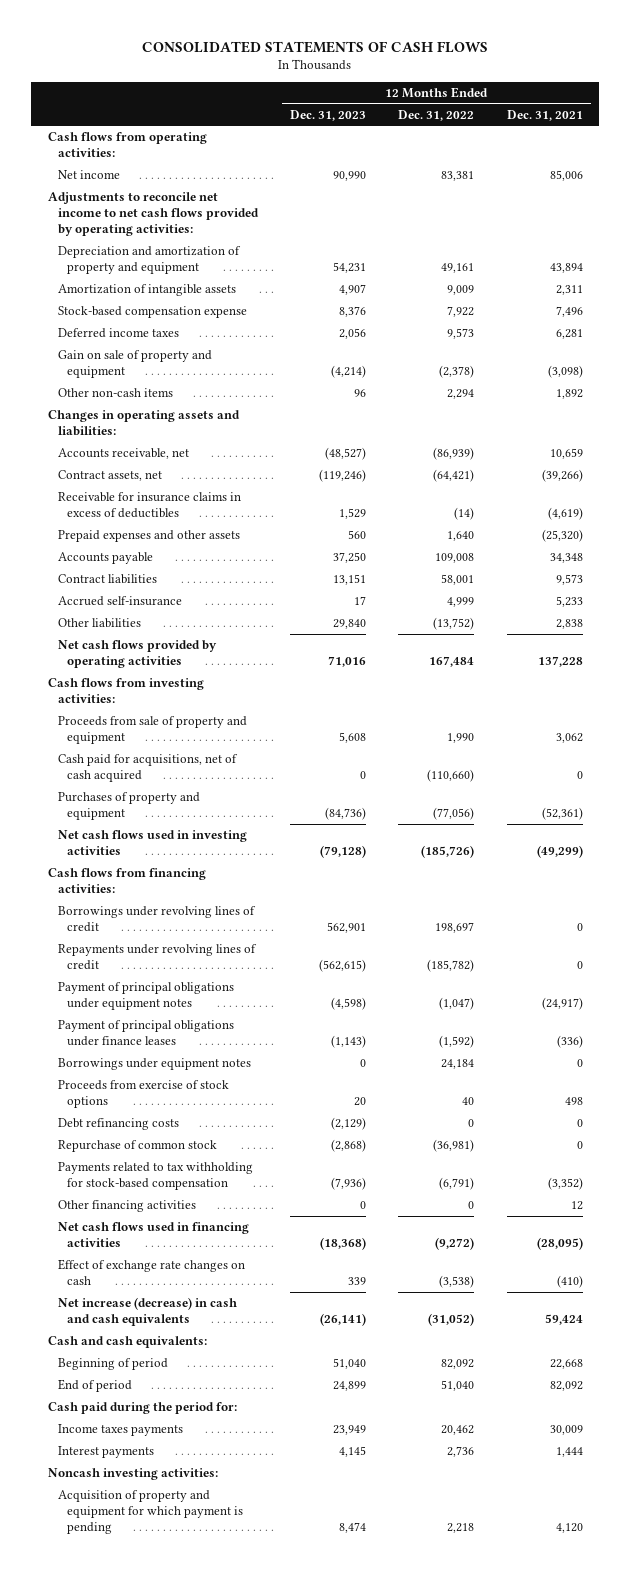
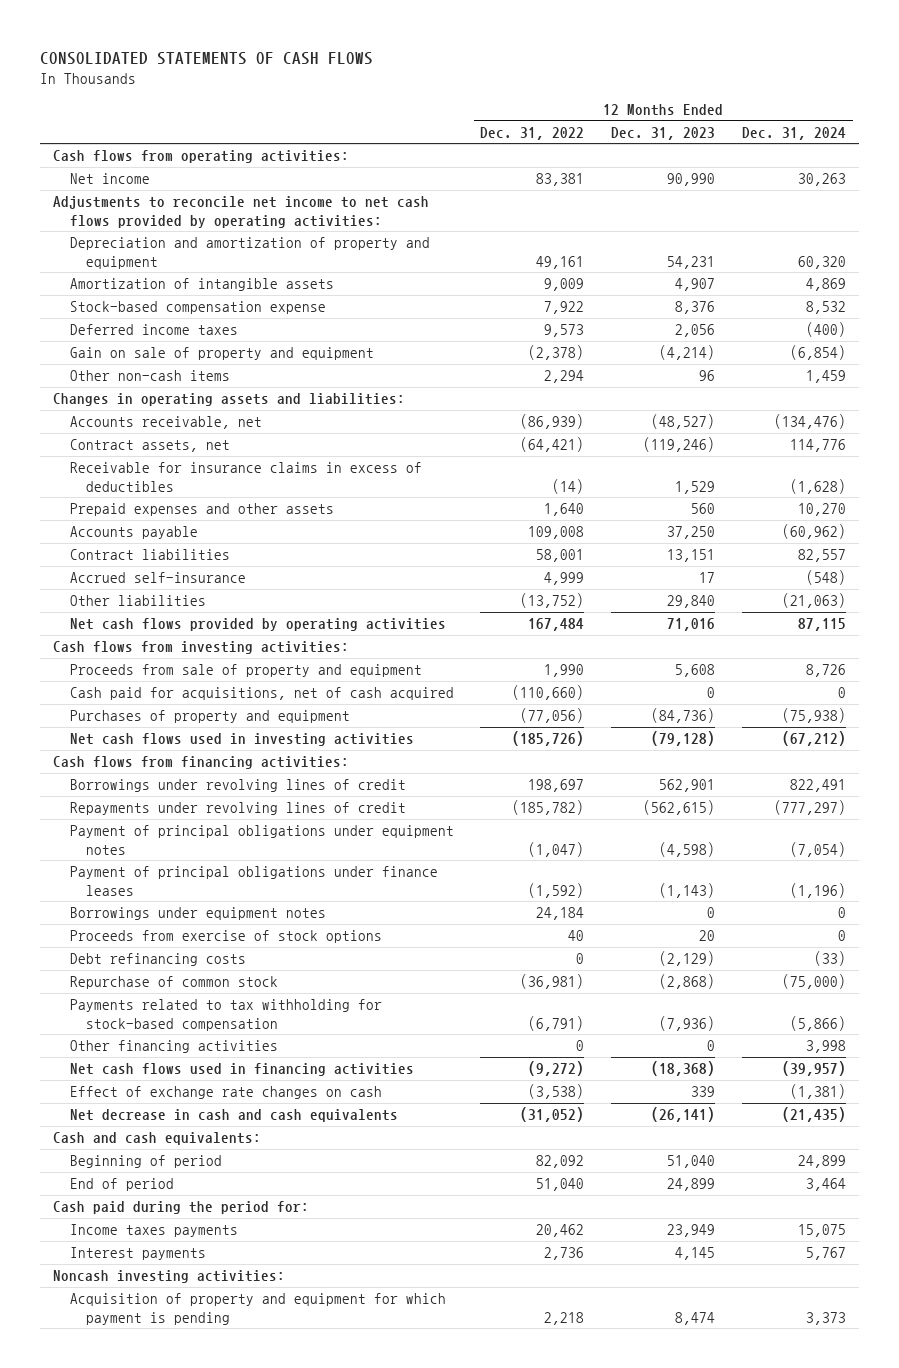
- | 12 Months Ended Dec. 31, 2023 | 12 Months Ended Dec. 31, 2022 | 12 Months Ended Dec. 31, 2021
+ | 12 Months Ended Dec. 31, 2022 | 12 Months Ended Dec. 31, 2023 | 12 Months Ended Dec. 31, 2024
- Net increase (decrease) in cash and cash equivalents | (26,141) | (31,052) | 59,424
+ Net decrease in cash and cash equivalents | (31,052) | (26,141) | (21,435)

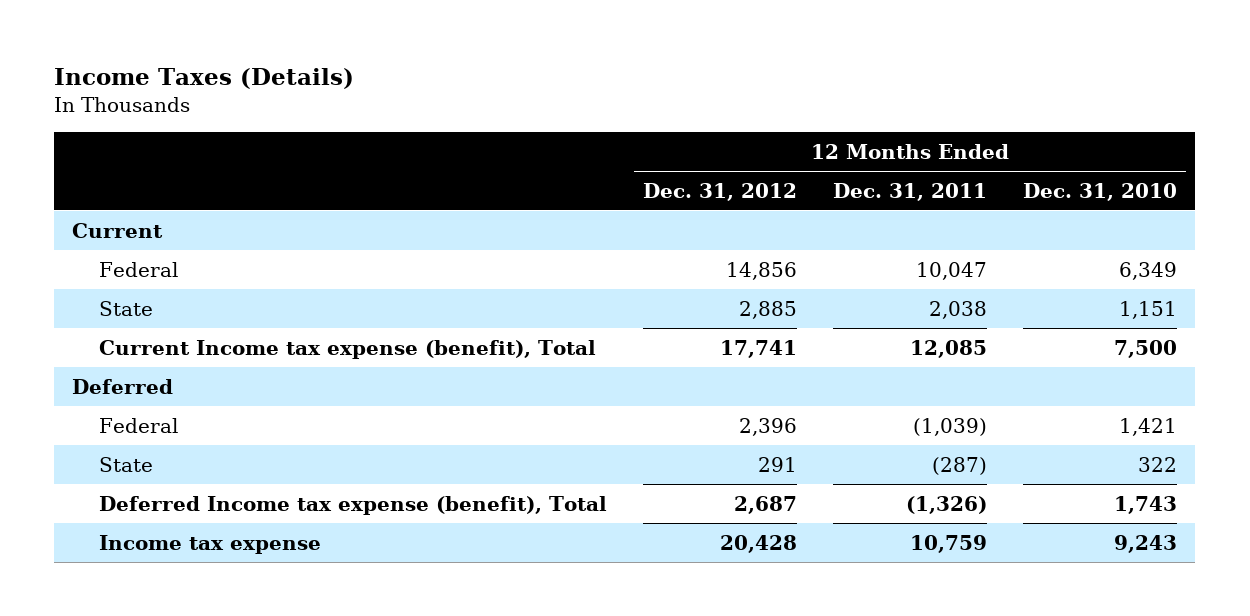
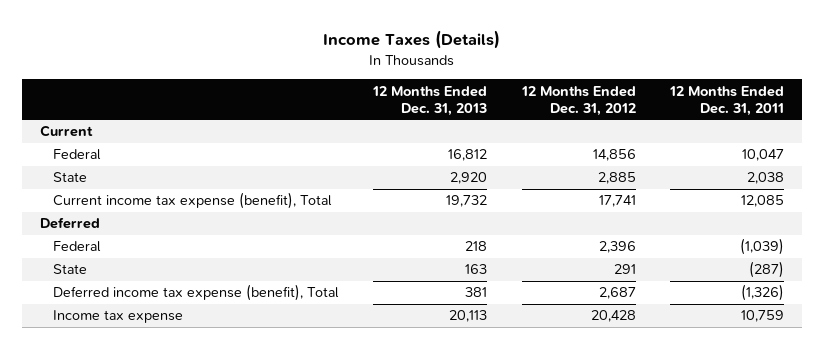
- | 12 Months Ended Dec. 31, 2012 | 12 Months Ended Dec. 31, 2011 | 12 Months Ended Dec. 31, 2010
+ | 12 Months Ended Dec. 31, 2013 | 12 Months Ended Dec. 31, 2012 | 12 Months Ended Dec. 31, 2011
- Current Income tax expense (benefit), Total | 17,741 | 12,085 | 7,500
+ Current income tax expense (benefit), Total | 19,732 | 17,741 | 12,085
- Deferred Income tax expense (benefit), Total | 2,687 | (1,326) | 1,743
+ Deferred income tax expense (benefit), Total | 381 | 2,687 | (1,326)

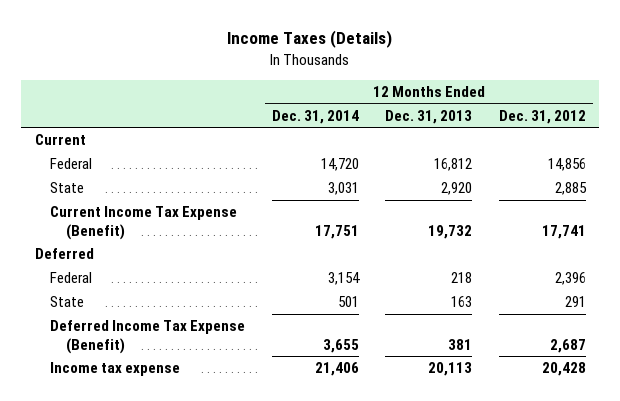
- | 12 Months Ended Dec. 31, 2013 | 12 Months Ended Dec. 31, 2012 | 12 Months Ended Dec. 31, 2011
+ | 12 Months Ended Dec. 31, 2014 | 12 Months Ended Dec. 31, 2013 | 12 Months Ended Dec. 31, 2012
- Current income tax expense (benefit), Total | 19,732 | 17,741 | 12,085
+ Current Income Tax Expense (Benefit) | 17,751 | 19,732 | 17,741
- Deferred income tax expense (benefit), Total | 381 | 2,687 | (1,326)
+ Deferred Income Tax Expense (Benefit) | 3,655 | 381 | 2,687

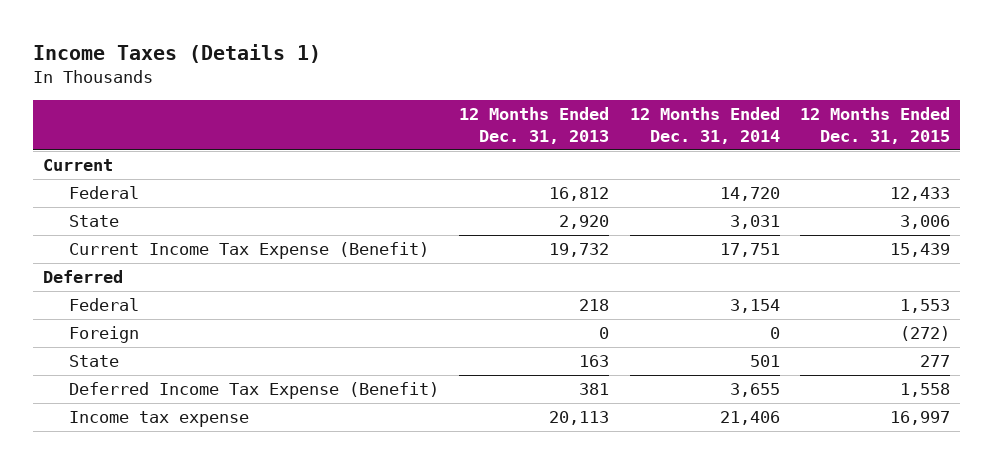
- Income Taxes (Details)
+ Income Taxes (Details 1)
- | 12 Months Ended Dec. 31, 2014 | 12 Months Ended Dec. 31, 2013 | 12 Months Ended Dec. 31, 2012
+ | 12 Months Ended Dec. 31, 2013 | 12 Months Ended Dec. 31, 2014 | 12 Months Ended Dec. 31, 2015
+ Foreign | 0 | 0 | (272)

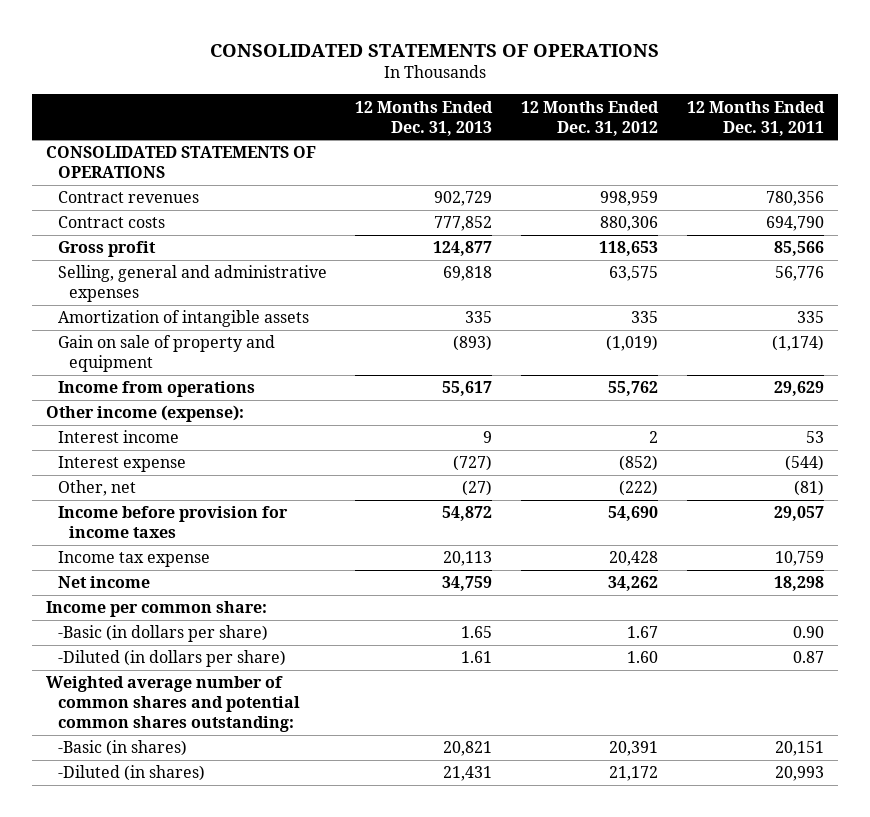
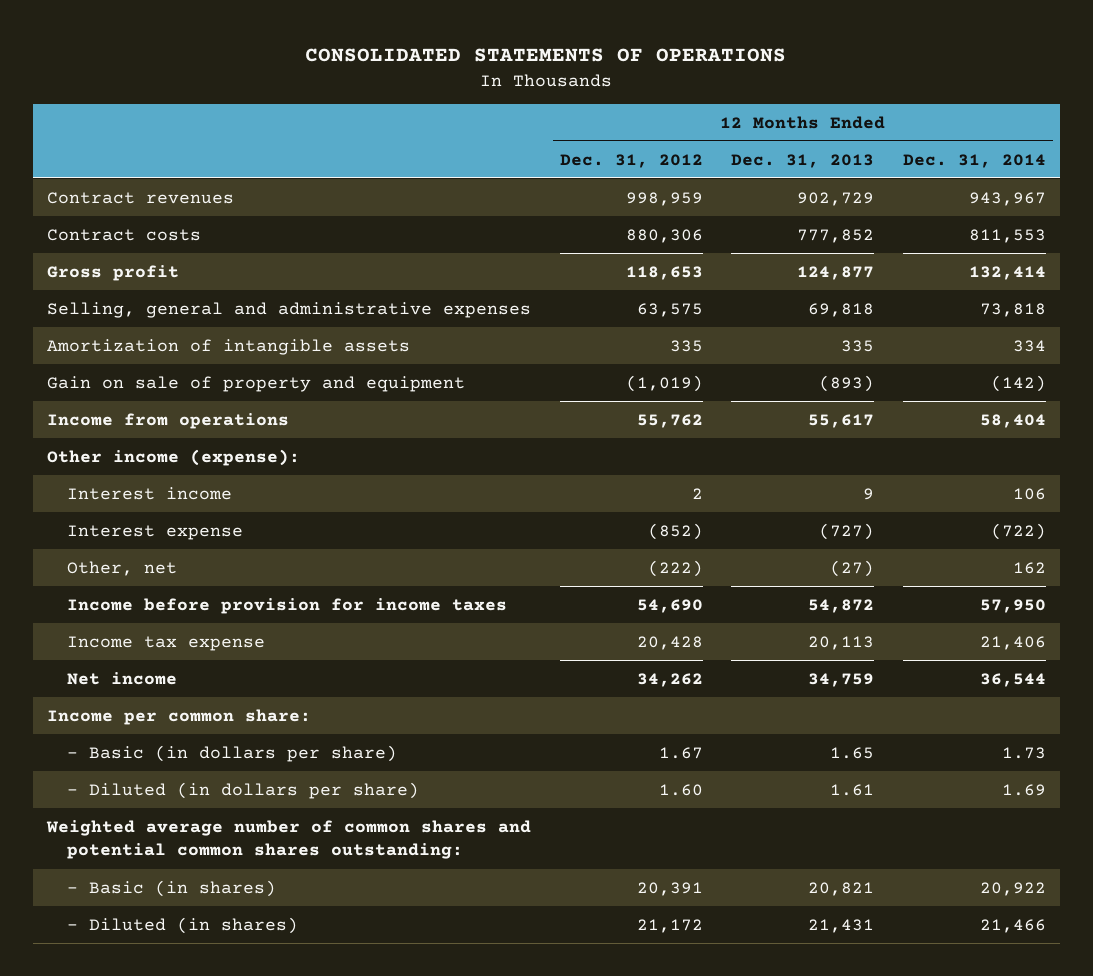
- | 12 Months Ended Dec. 31, 2013 | 12 Months Ended Dec. 31, 2012 | 12 Months Ended Dec. 31, 2011
+ | 12 Months Ended Dec. 31, 2012 | 12 Months Ended Dec. 31, 2013 | 12 Months Ended Dec. 31, 2014
- CONSOLIDATED STATEMENTS OF OPERATIONS
- -Basic (in dollars per share) | 1.65 | 1.67 | 0.90
- -Diluted (in dollars per share) | 1.61 | 1.60 | 0.87
+ - Basic (in dollars per share) | 1.67 | 1.65 | 1.73
+ - Diluted (in dollars per share) | 1.60 | 1.61 | 1.69
- -Basic (in shares) | 20,821 | 20,391 | 20,151
- -Diluted (in shares) | 21,431 | 21,172 | 20,993
+ - Basic (in shares) | 20,391 | 20,821 | 20,922
+ - Diluted (in shares) | 21,172 | 21,431 | 21,466

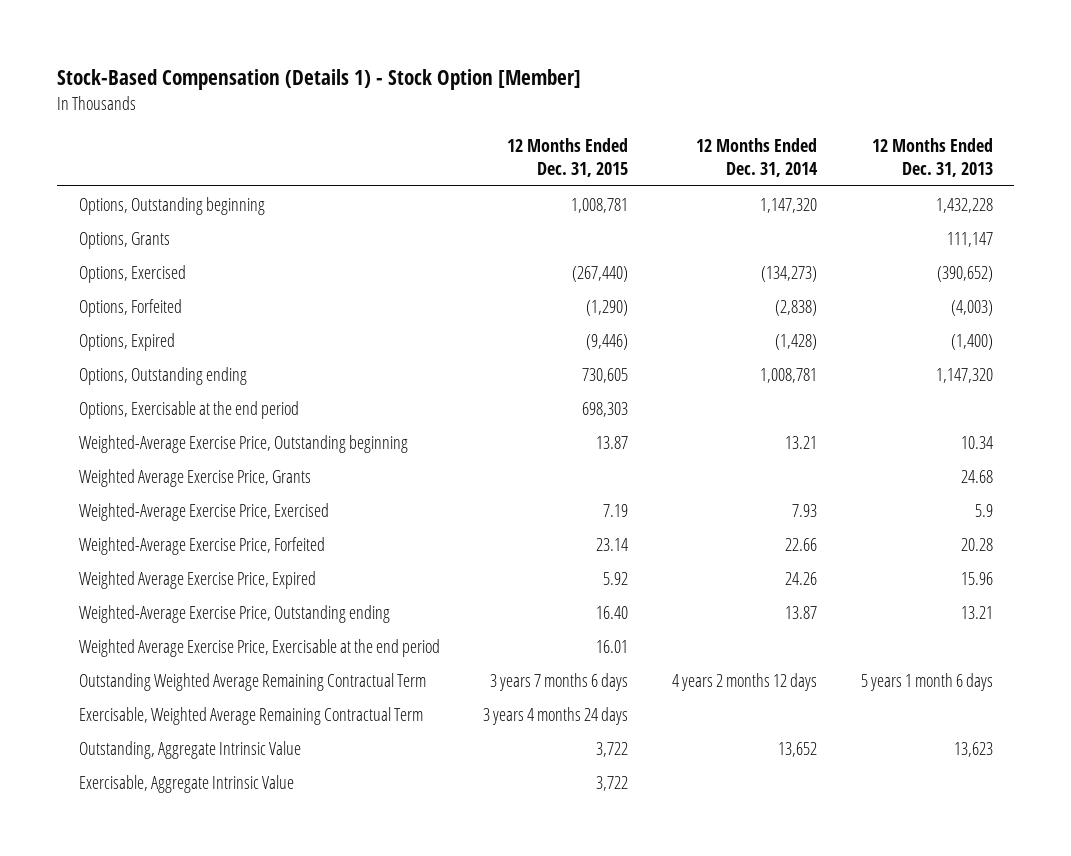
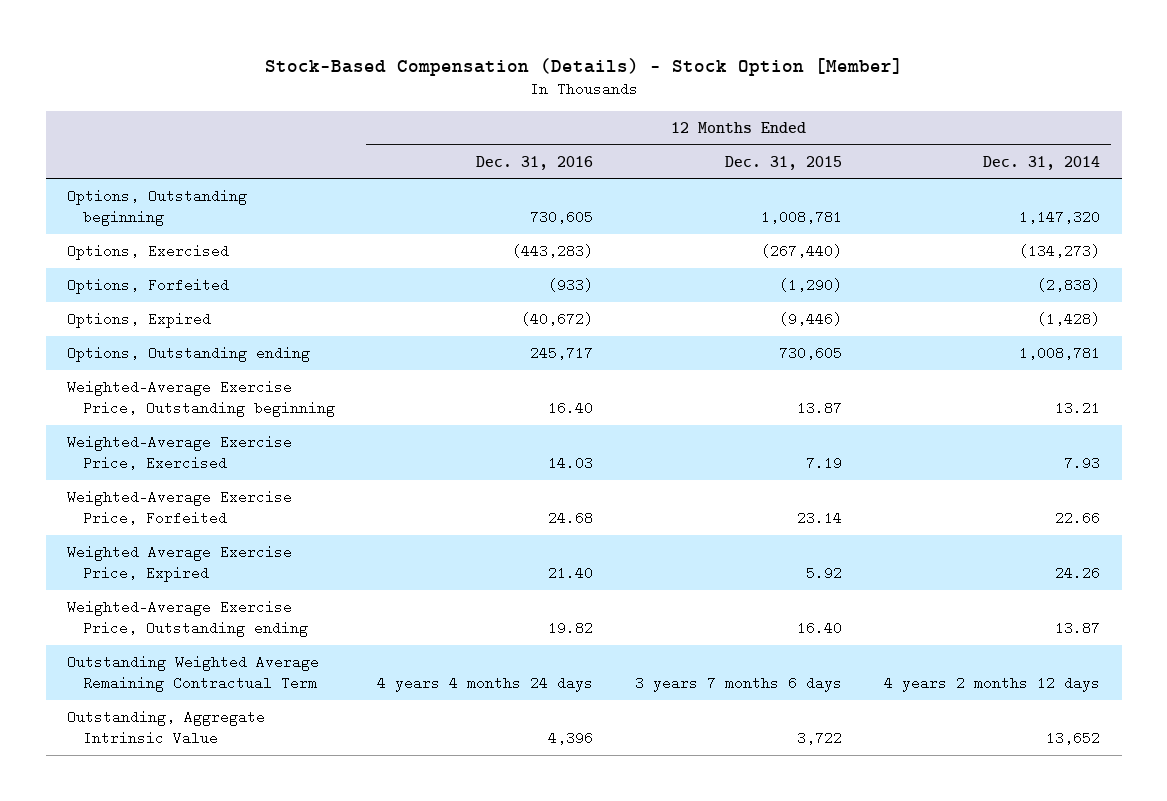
- Stock-Based Compensation (Details 1) - Stock Option [Member]
+ Stock-Based Compensation (Details) - Stock Option [Member]
- | 12 Months Ended Dec. 31, 2015 | 12 Months Ended Dec. 31, 2014 | 12 Months Ended Dec. 31, 2013
+ | 12 Months Ended Dec. 31, 2016 | 12 Months Ended Dec. 31, 2015 | 12 Months Ended Dec. 31, 2014
- Options, Grants | | | 111,147
- Options, Exercisable at the end period | 698,303 | |
- Weighted Average Exercise Price, Grants | | | 24.68
- Weighted Average Exercise Price, Exercisable at the end period | 16.01 | |
- Exercisable, Weighted Average Remaining Contractual Term | 3 years 4 months 24 days | |
- Exercisable, Aggregate Intrinsic Value | 3,722 | |

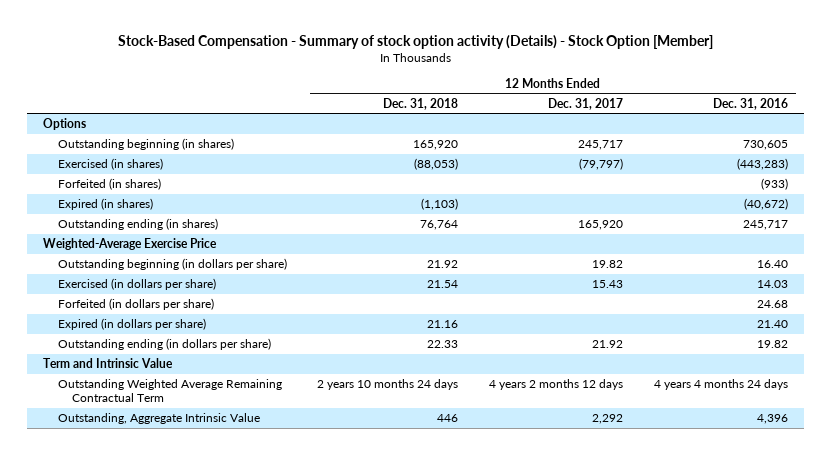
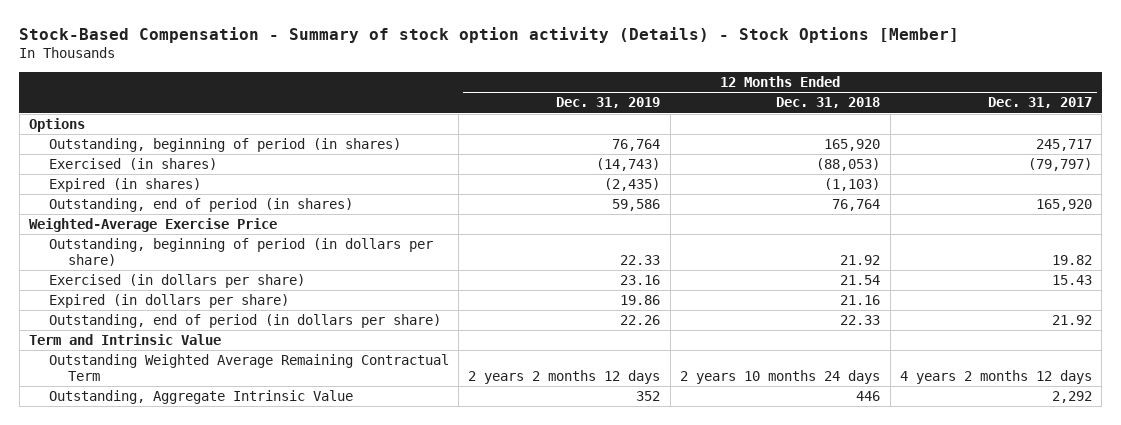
- Stock-Based Compensation - Summary of stock option activity (Details) - Stock Option [Member]
+ Stock-Based Compensation - Summary of stock option activity (Details) - Stock Options [Member]
- | 12 Months Ended Dec. 31, 2018 | 12 Months Ended Dec. 31, 2017 | 12 Months Ended Dec. 31, 2016
+ | 12 Months Ended Dec. 31, 2019 | 12 Months Ended Dec. 31, 2018 | 12 Months Ended Dec. 31, 2017
- Outstanding beginning (in shares) | 165,920 | 245,717 | 730,605
+ Outstanding, beginning of period (in shares) | 76,764 | 165,920 | 245,717
- Forfeited (in shares) | | | (933)
- Outstanding ending (in shares) | 76,764 | 165,920 | 245,717
+ Outstanding, end of period (in shares) | 59,586 | 76,764 | 165,920
- Outstanding beginning (in dollars per share) | 21.92 | 19.82 | 16.40
+ Outstanding, beginning of period (in dollars per share) | 22.33 | 21.92 | 19.82
- Forfeited (in dollars per share) | | | 24.68
- Outstanding ending (in dollars per share) | 22.33 | 21.92 | 19.82
+ Outstanding, end of period (in dollars per share) | 22.26 | 22.33 | 21.92

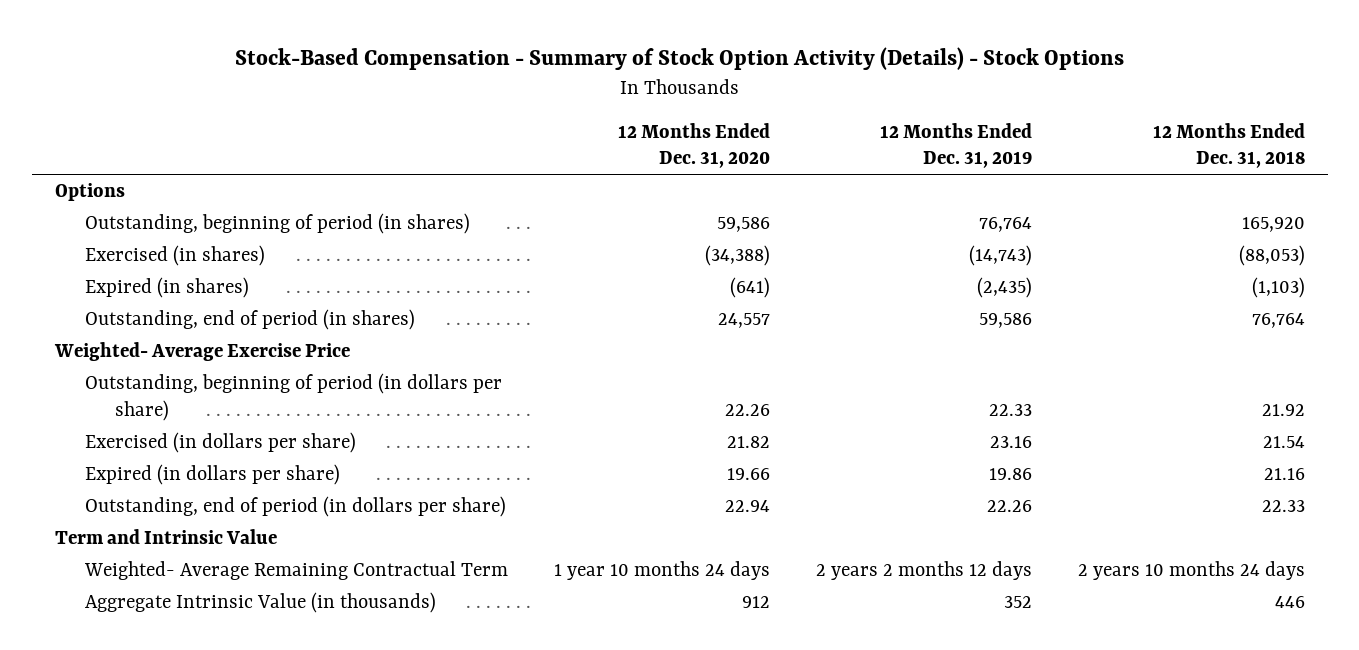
- Stock-Based Compensation - Summary of stock option activity (Details) - Stock Options [Member]
+ Stock-Based Compensation - Summary of Stock Option Activity (Details) - Stock Options
- | 12 Months Ended Dec. 31, 2019 | 12 Months Ended Dec. 31, 2018 | 12 Months Ended Dec. 31, 2017
+ | 12 Months Ended Dec. 31, 2020 | 12 Months Ended Dec. 31, 2019 | 12 Months Ended Dec. 31, 2018
- Weighted-Average Exercise Price
+ Weighted- Average Exercise Price
- Outstanding Weighted Average Remaining Contractual Term | 2 years 2 months 12 days | 2 years 10 months 24 days | 4 years 2 months 12 days
- Outstanding, Aggregate Intrinsic Value | 352 | 446 | 2,292
+ Weighted- Average Remaining Contractual Term | 1 year 10 months 24 days | 2 years 2 months 12 days | 2 years 10 months 24 days
+ Aggregate Intrinsic Value (in thousands) | 912 | 352 | 446

